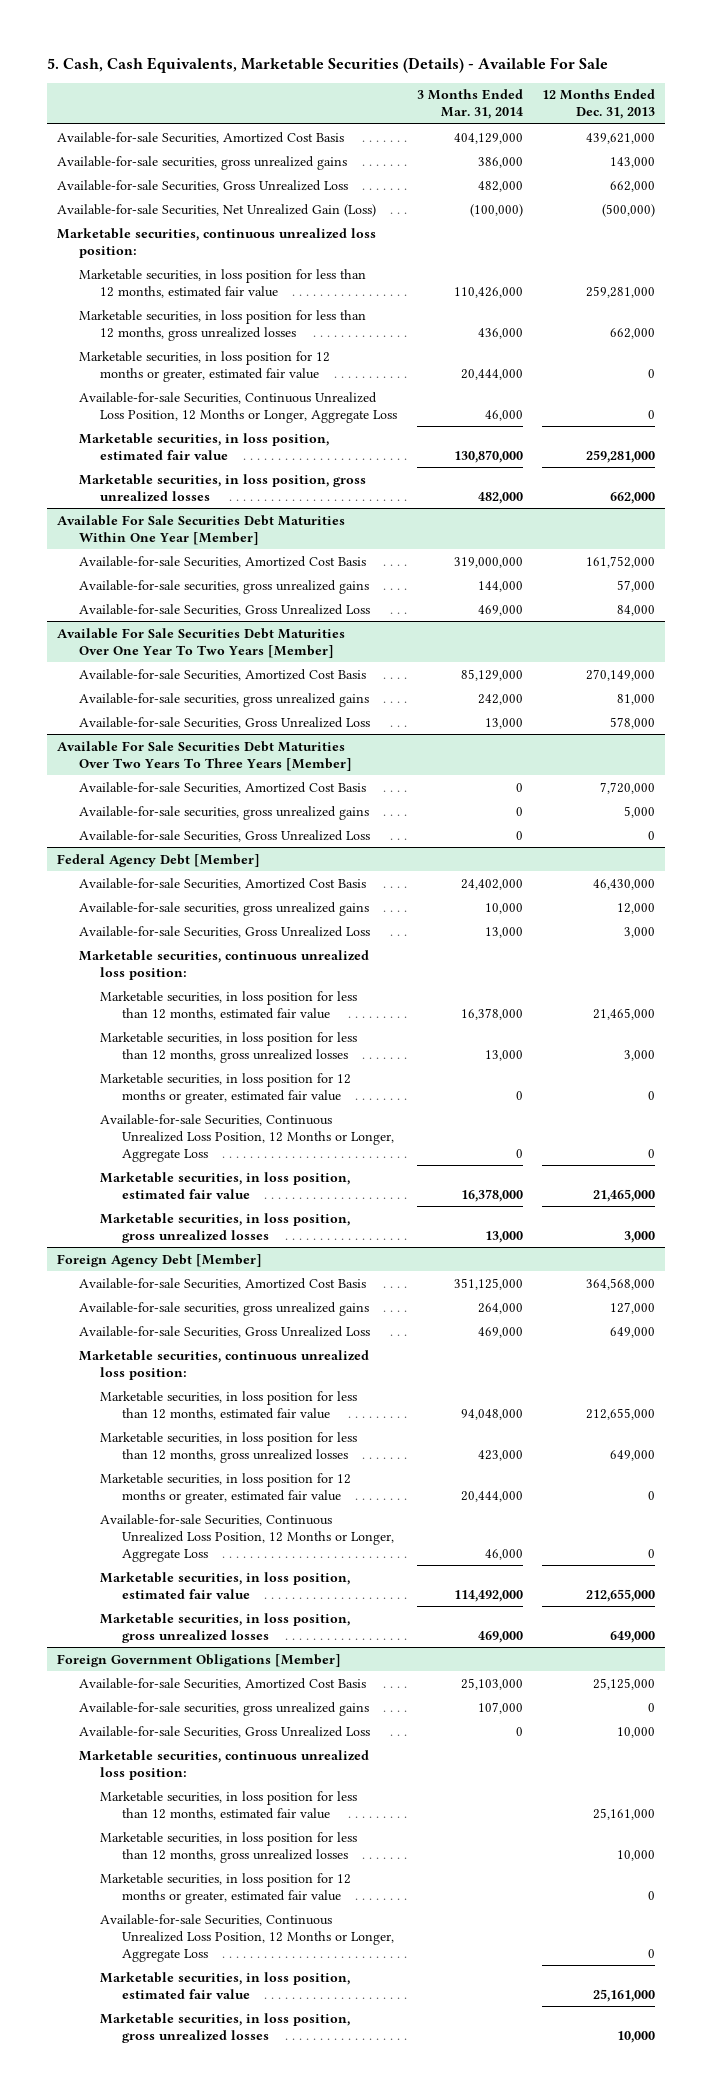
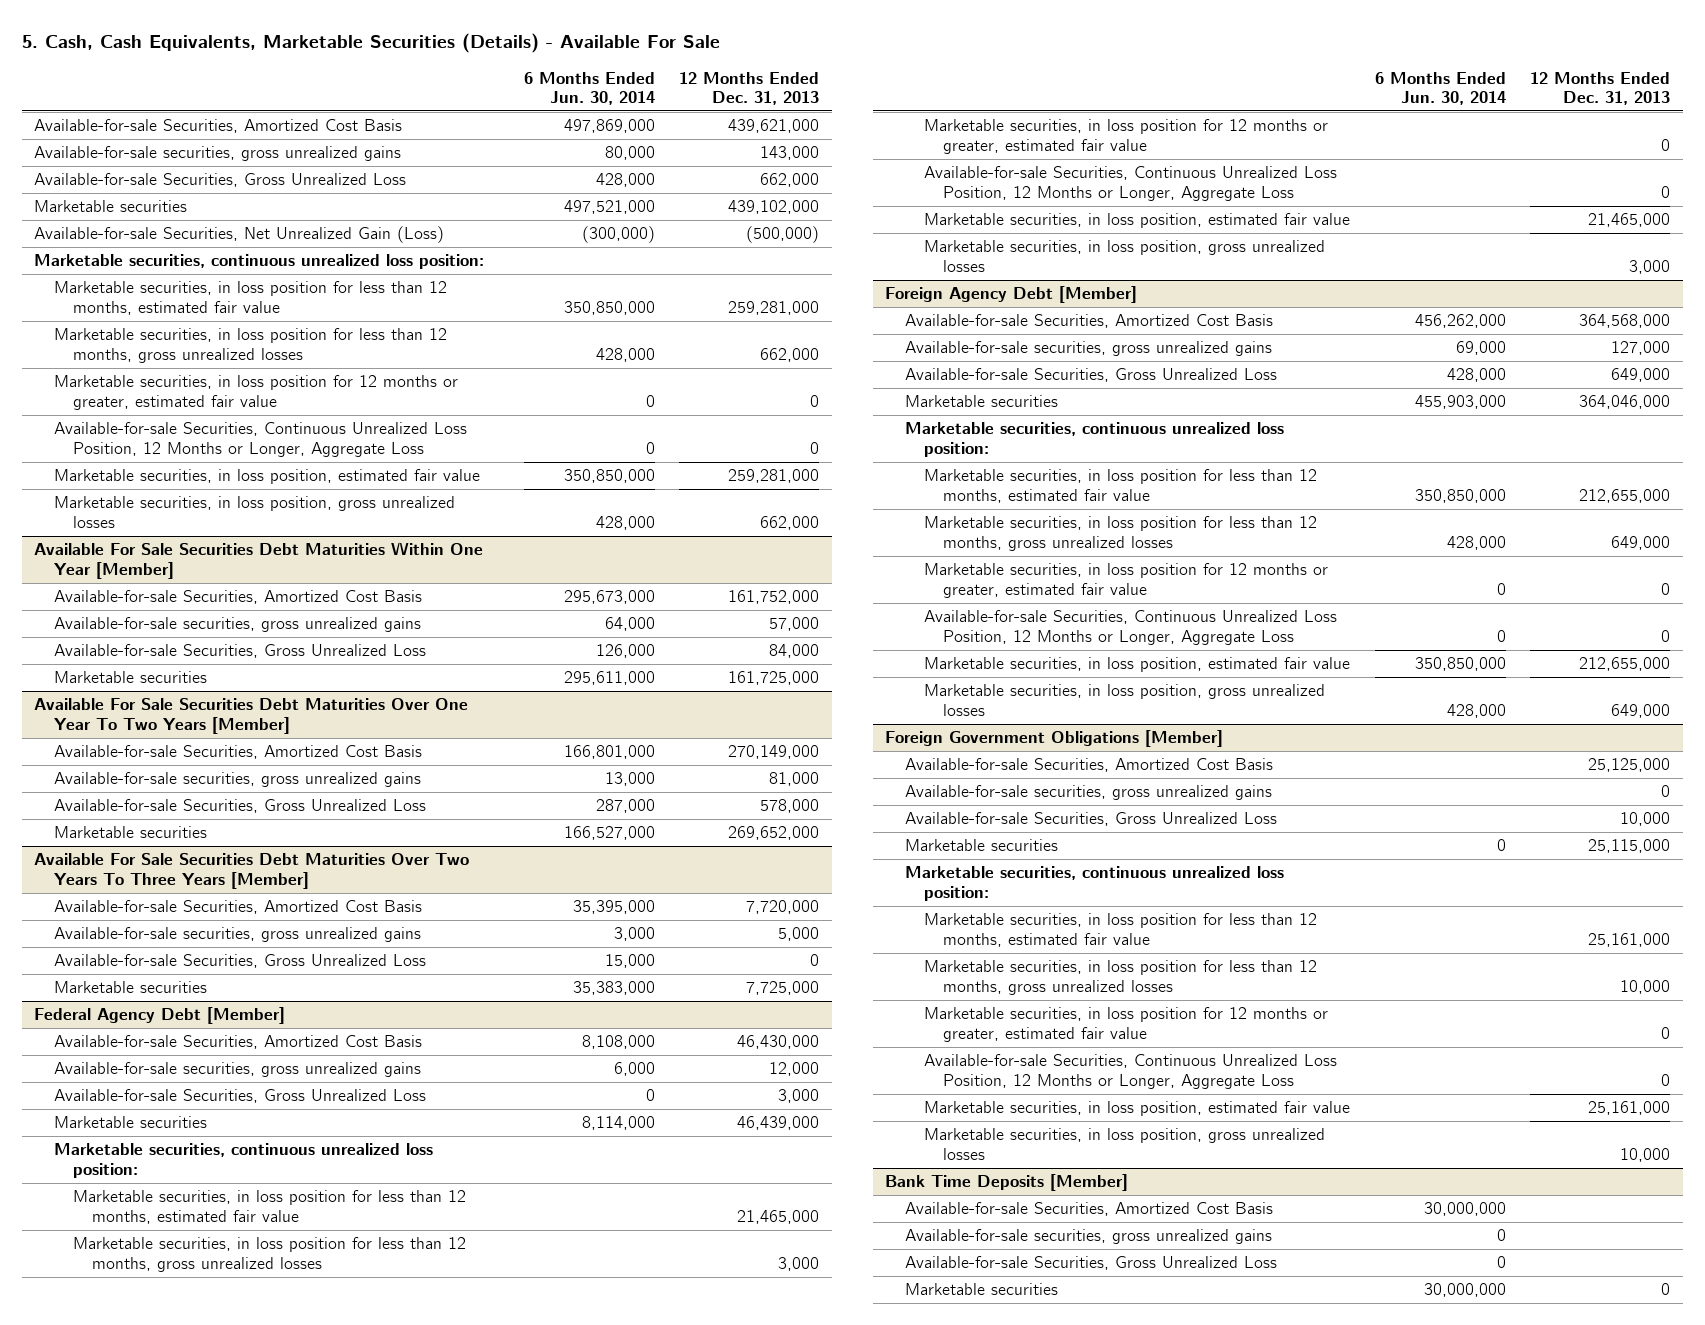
- | 3 Months Ended Mar. 31, 2014 | 12 Months Ended Dec. 31, 2013
+ | 6 Months Ended Jun. 30, 2014 | 12 Months Ended Dec. 31, 2013
+ Marketable securities | 497,521,000 | 439,102,000
@ Available For Sale Securities Debt Maturities Within One Year [Member]
+ Marketable securities | 295,611,000 | 161,725,000
@ Available For Sale Securities Debt Maturities Over One Year To Two Years [Member]
+ Marketable securities | 166,527,000 | 269,652,000
@ Available For Sale Securities Debt Maturities Over Two Years To Three Years [Member]
+ Marketable securities | 35,383,000 | 7,725,000
@ Federal Agency Debt [Member]
+ Marketable securities | 8,114,000 | 46,439,000
@ Foreign Agency Debt [Member]
+ Marketable securities | 455,903,000 | 364,046,000
@ Foreign Government Obligations [Member]
+ Marketable securities | 0 | 25,115,000
+ Bank Time Deposits [Member]
+ Available-for-sale Securities, Amortized Cost Basis | 30,000,000 |
+ Available-for-sale securities, gross unrealized gains | 0 |
+ Available-for-sale Securities, Gross Unrealized Loss | 0 |
+ Marketable securities | 30,000,000 | 0

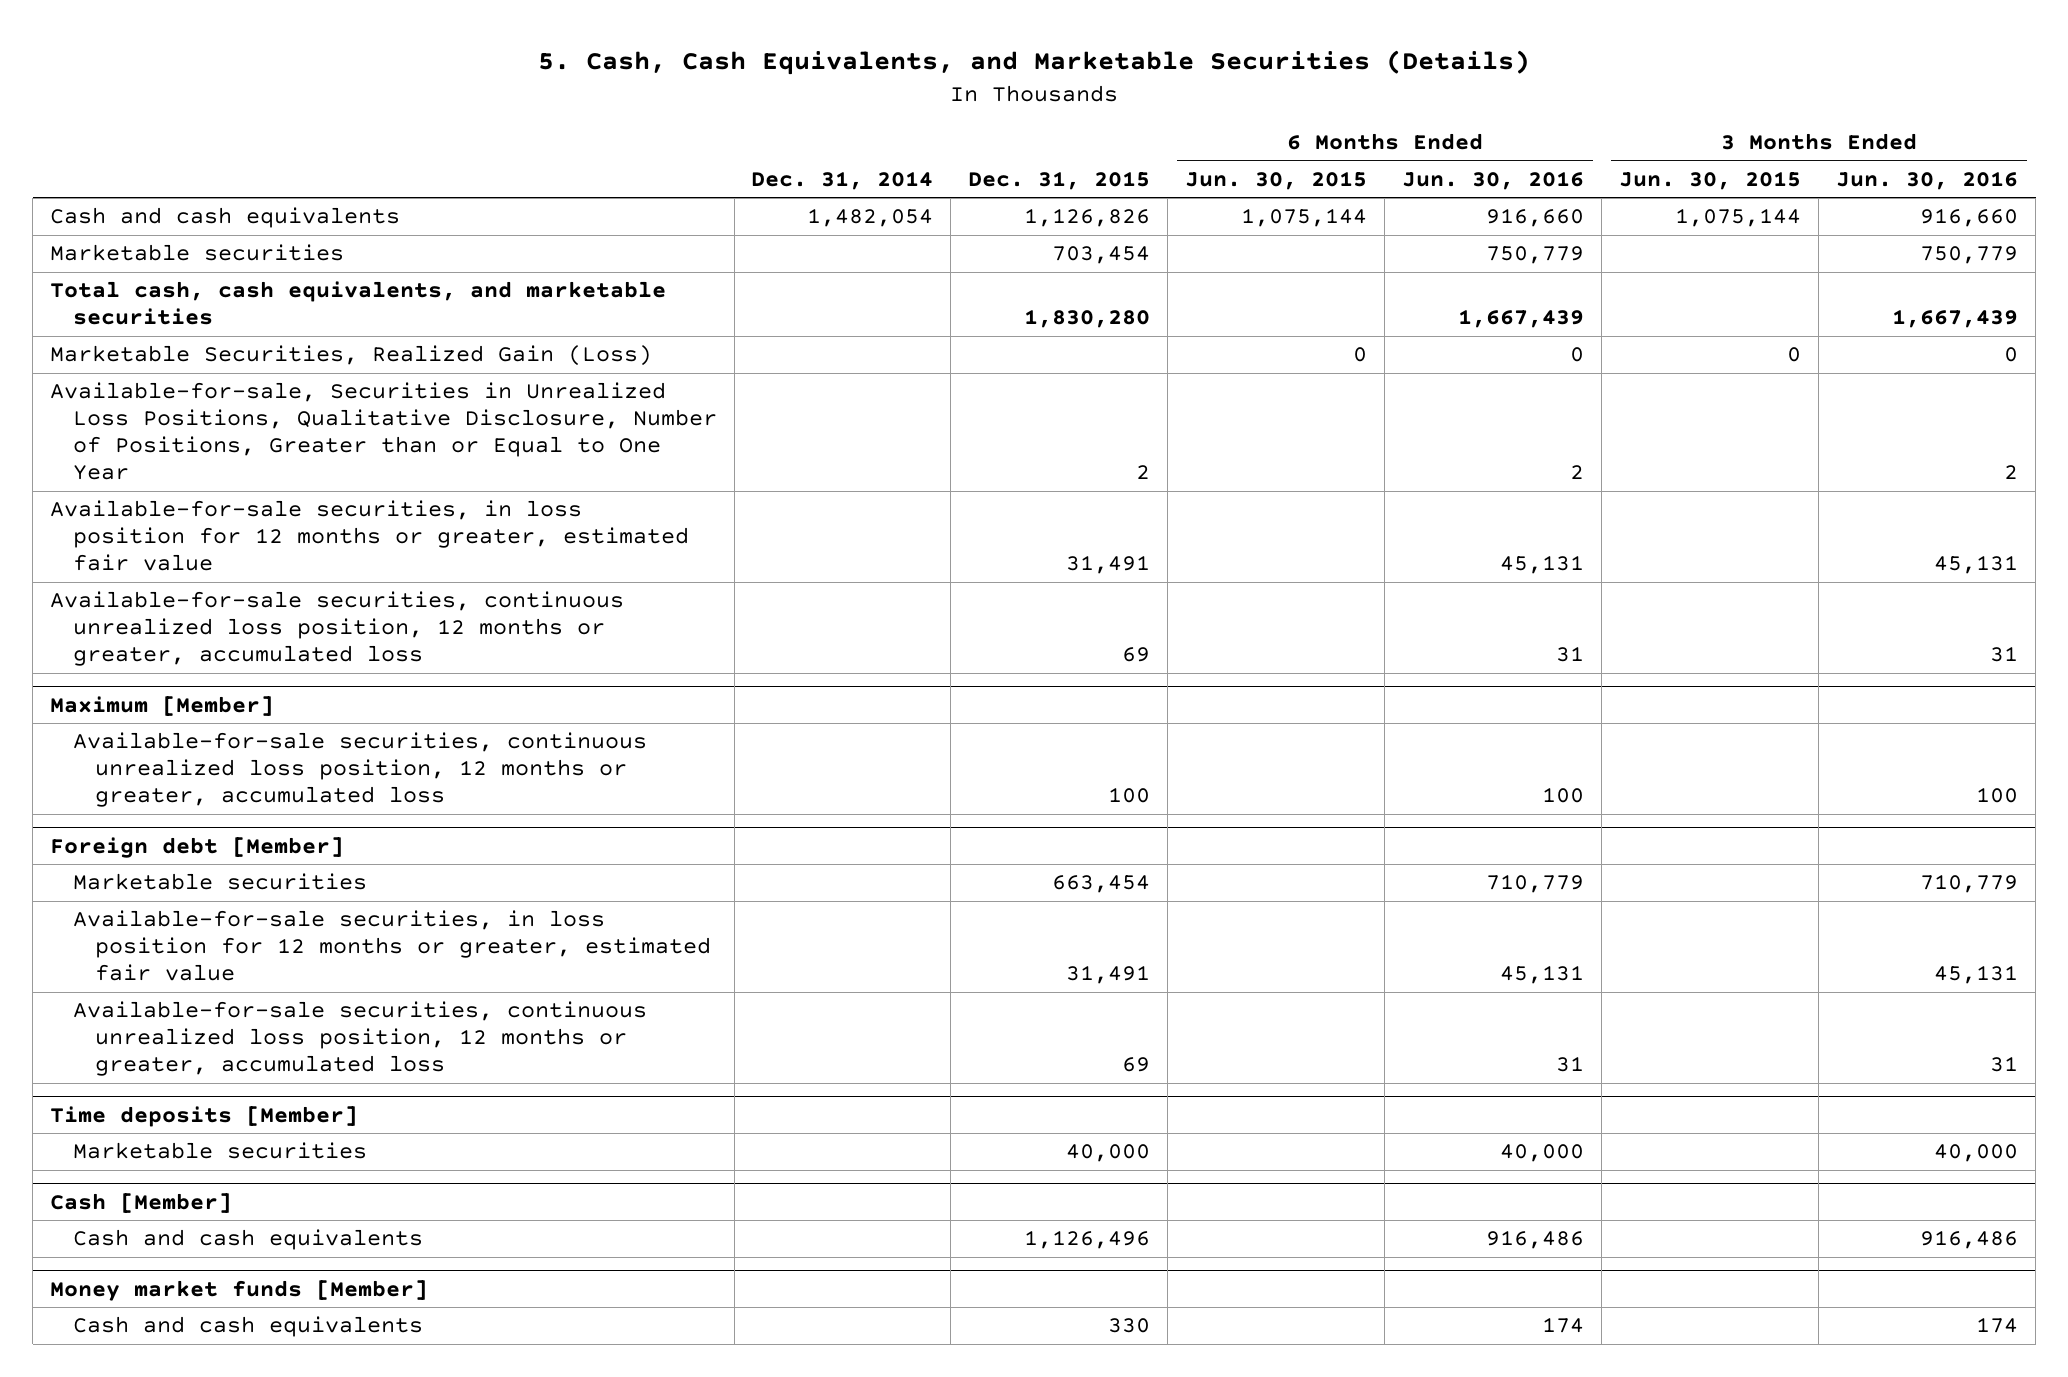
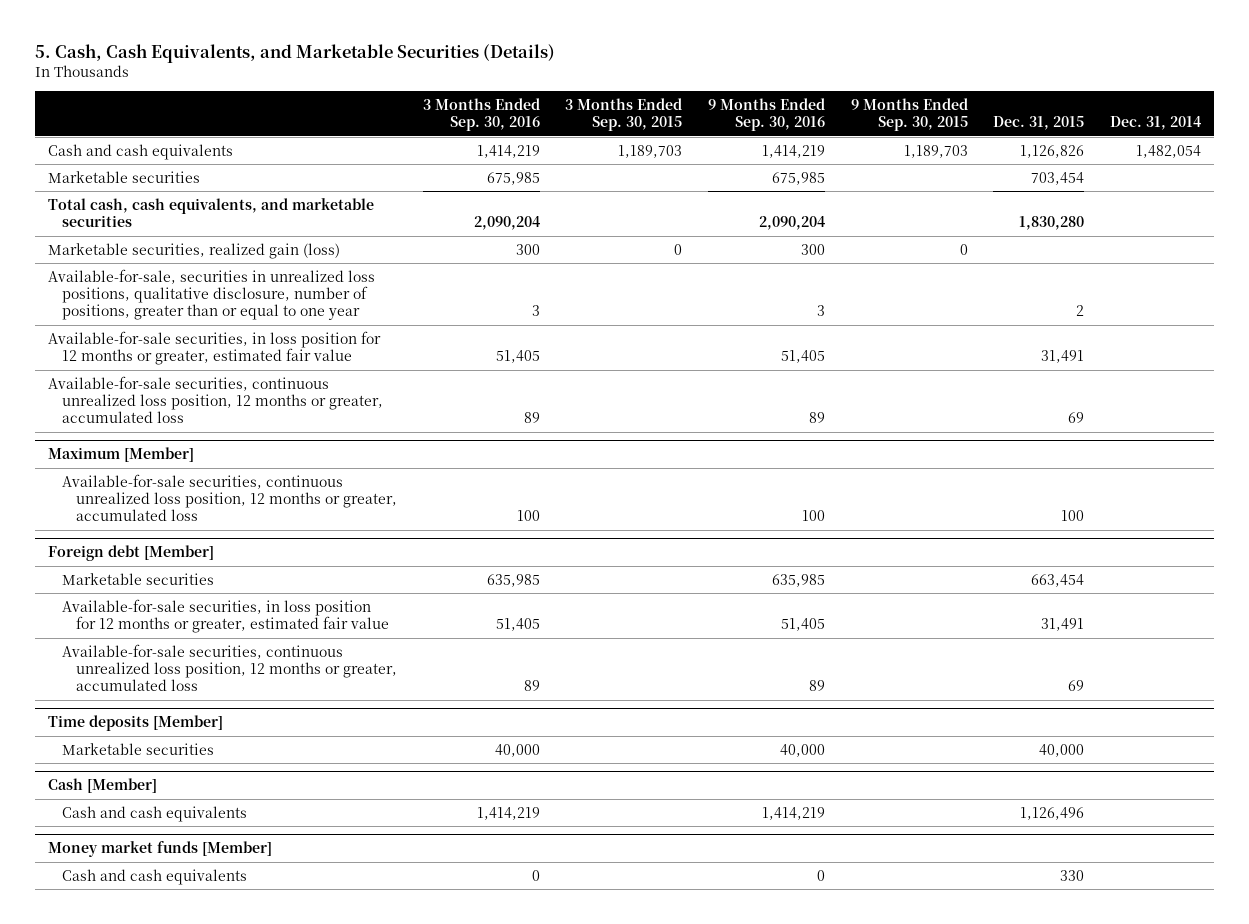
- | Dec. 31, 2014 | Dec. 31, 2015 | 6 Months Ended Jun. 30, 2015 | 6 Months Ended Jun. 30, 2016 | 3 Months Ended Jun. 30, 2015 | 3 Months Ended Jun. 30, 2016
+ | 3 Months Ended Sep. 30, 2016 | 3 Months Ended Sep. 30, 2015 | 9 Months Ended Sep. 30, 2016 | 9 Months Ended Sep. 30, 2015 | Dec. 31, 2015 | Dec. 31, 2014
- Marketable Securities, Realized Gain (Loss) | | | 0 | 0 | 0 | 0
- Available-for-sale, Securities in Unrealized Loss Positions, Qualitative Disclosure, Number of Positions, Greater than or Equal to One Year | | 2 | | 2 | | 2
+ Marketable securities, realized gain (loss) | 300 | 0 | 300 | 0 | |
+ Available-for-sale, securities in unrealized loss positions, qualitative disclosure, number of positions, greater than or equal to one year | 3 | | 3 | | 2 |

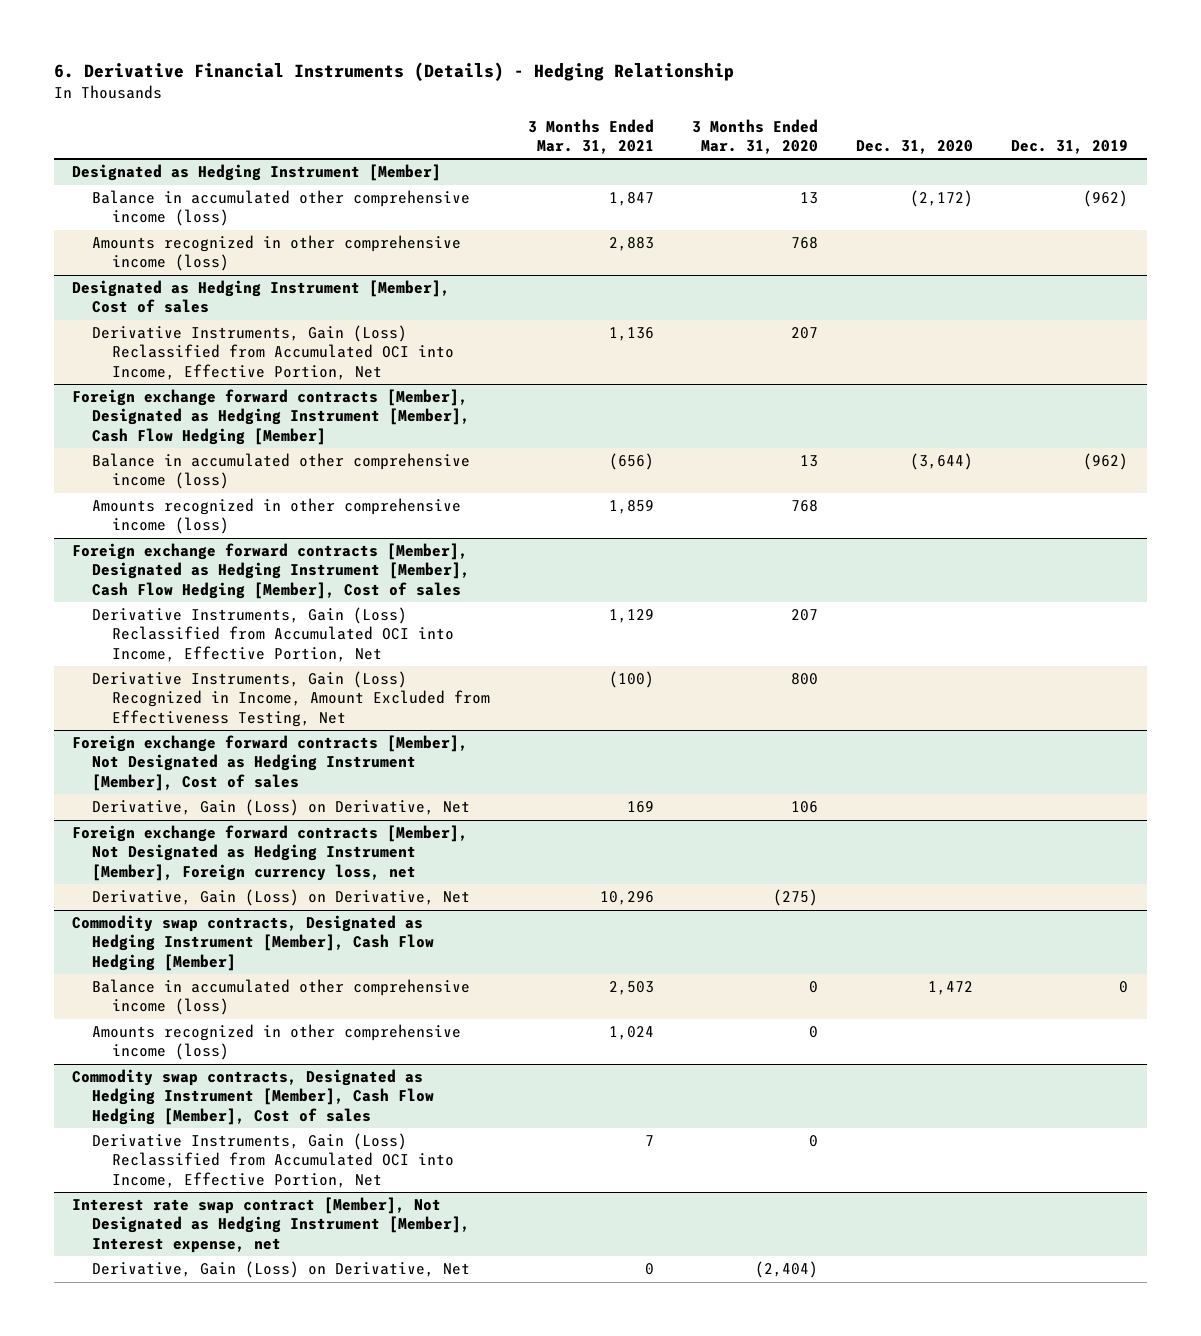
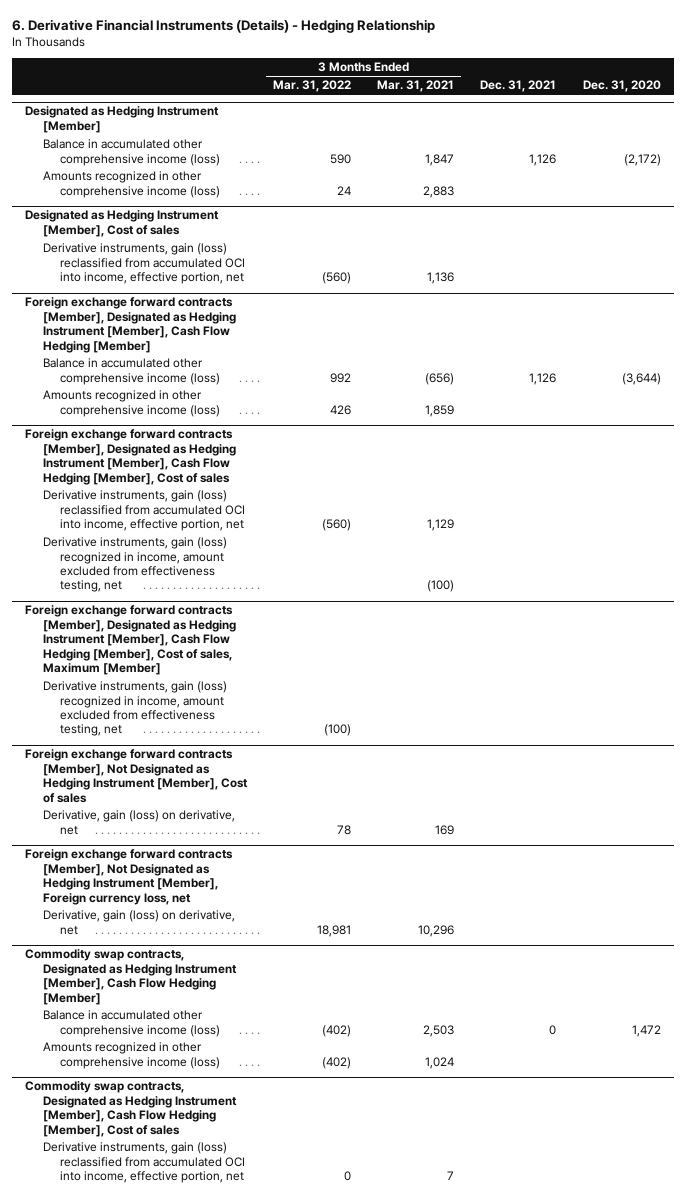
- | 3 Months Ended Mar. 31, 2021 | 3 Months Ended Mar. 31, 2020 | Dec. 31, 2020 | Dec. 31, 2019
+ | 3 Months Ended Mar. 31, 2022 | 3 Months Ended Mar. 31, 2021 | Dec. 31, 2021 | Dec. 31, 2020
@ Designated as Hedging Instrument [Member], Cost of sales
- Derivative Instruments, Gain (Loss) Reclassified from Accumulated OCI into Income, Effective Portion, Net | 1,136 | 207 | |
+ Derivative instruments, gain (loss) reclassified from accumulated OCI into income, effective portion, net | (560) | 1,136 | |
@ Foreign exchange forward contracts [Member], Designated as Hedging Instrument [Member], Cash Flow Hedging [Member], Cost of sales
- Derivative Instruments, Gain (Loss) Reclassified from Accumulated OCI into Income, Effective Portion, Net | 1,129 | 207 | |
- Derivative Instruments, Gain (Loss) Recognized in Income, Amount Excluded from Effectiveness Testing, Net | (100) | 800 | |
+ Derivative instruments, gain (loss) reclassified from accumulated OCI into income, effective portion, net | (560) | 1,129 | |
+ Derivative instruments, gain (loss) recognized in income, amount excluded from effectiveness testing, net | | (100) | |
+ Foreign exchange forward contracts [Member], Designated as Hedging Instrument [Member], Cash Flow Hedging [Member], Cost of sales, Maximum [Member]
+ Derivative instruments, gain (loss) recognized in income, amount excluded from effectiveness testing, net | (100) | | |
@ Foreign exchange forward contracts [Member], Not Designated as Hedging Instrument [Member], Cost of sales
- Derivative, Gain (Loss) on Derivative, Net | 169 | 106 | |
+ Derivative, gain (loss) on derivative, net | 78 | 169 | |
@ Foreign exchange forward contracts [Member], Not Designated as Hedging Instrument [Member], Foreign currency loss, net
- Derivative, Gain (Loss) on Derivative, Net | 10,296 | (275) | |
+ Derivative, gain (loss) on derivative, net | 18,981 | 10,296 | |
@ Commodity swap contracts, Designated as Hedging Instrument [Member], Cash Flow Hedging [Member], Cost of sales
- Derivative Instruments, Gain (Loss) Reclassified from Accumulated OCI into Income, Effective Portion, Net | 7 | 0 | |
- Interest rate swap contract [Member], Not Designated as Hedging Instrument [Member], Interest expense, net
- Derivative, Gain (Loss) on Derivative, Net | 0 | (2,404) | |
@ Commodity swap contracts, Designated as Hedging Instrument [Member], Cash Flow Hedging [Member], Cost of sales
+ Derivative instruments, gain (loss) reclassified from accumulated OCI into income, effective portion, net | 0 | 7 | |

